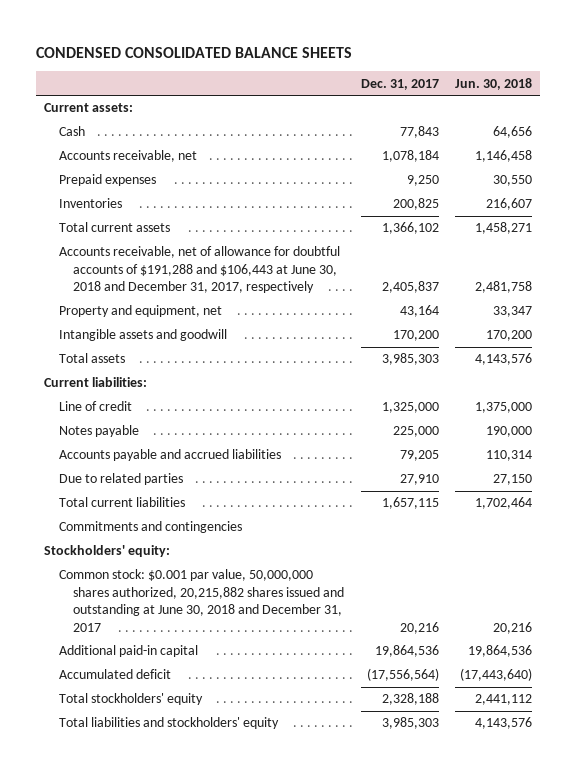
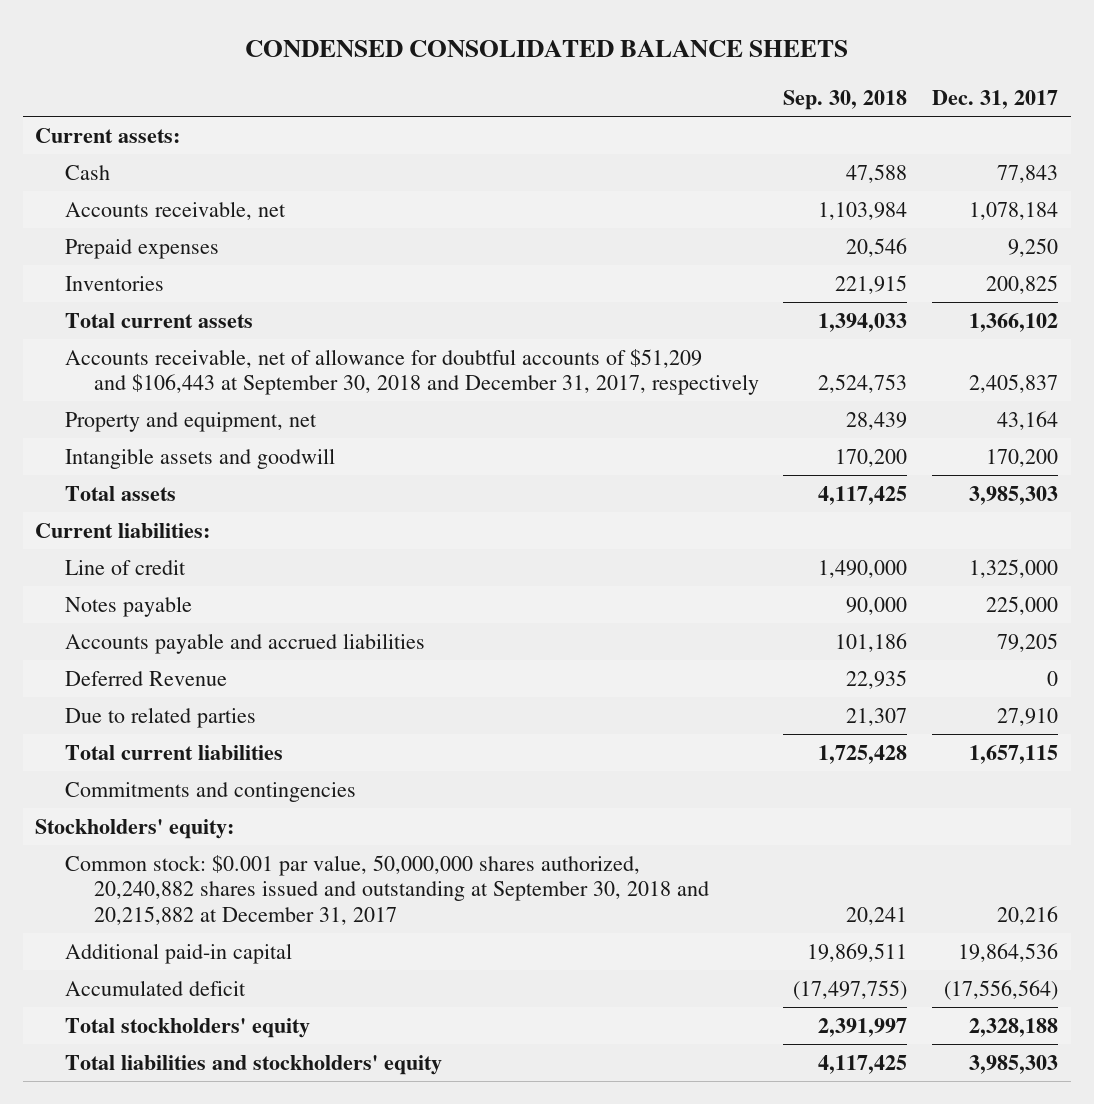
- | Dec. 31, 2017 | Jun. 30, 2018
+ | Sep. 30, 2018 | Dec. 31, 2017
- Accounts receivable, net of allowance for doubtful accounts of $191,288 and $106,443 at June 30, 2018 and December 31, 2017, respectively | 2,405,837 | 2,481,758
+ Accounts receivable, net of allowance for doubtful accounts of $51,209 and $106,443 at September 30, 2018 and December 31, 2017, respectively | 2,524,753 | 2,405,837
+ Deferred Revenue | 22,935 | 0
- Common stock: $0.001 par value, 50,000,000 shares authorized, 20,215,882 shares issued and outstanding at June 30, 2018 and December 31, 2017 | 20,216 | 20,216
+ Common stock: $0.001 par value, 50,000,000 shares authorized, 20,240,882 shares issued and outstanding at September 30, 2018 and 20,215,882 at December 31, 2017 | 20,241 | 20,216

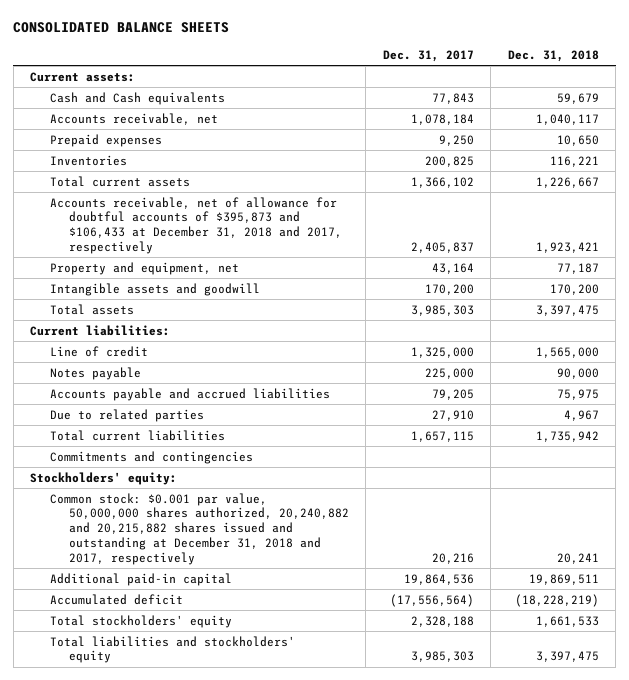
- CONDENSED CONSOLIDATED BALANCE SHEETS
+ CONSOLIDATED BALANCE SHEETS
- | Sep. 30, 2018 | Dec. 31, 2017
+ | Dec. 31, 2017 | Dec. 31, 2018
- Cash | 47,588 | 77,843
+ Cash and Cash equivalents | 77,843 | 59,679
- Accounts receivable, net of allowance for doubtful accounts of $51,209 and $106,443 at September 30, 2018 and December 31, 2017, respectively | 2,524,753 | 2,405,837
+ Accounts receivable, net of allowance for doubtful accounts of $395,873 and $106,433 at December 31, 2018 and 2017, respectively | 2,405,837 | 1,923,421
- Deferred Revenue | 22,935 | 0
- Common stock: $0.001 par value, 50,000,000 shares authorized, 20,240,882 shares issued and outstanding at September 30, 2018 and 20,215,882 at December 31, 2017 | 20,241 | 20,216
+ Common stock: $0.001 par value, 50,000,000 shares authorized, 20,240,882 and 20,215,882 shares issued and outstanding at December 31, 2018 and 2017, respectively | 20,216 | 20,241

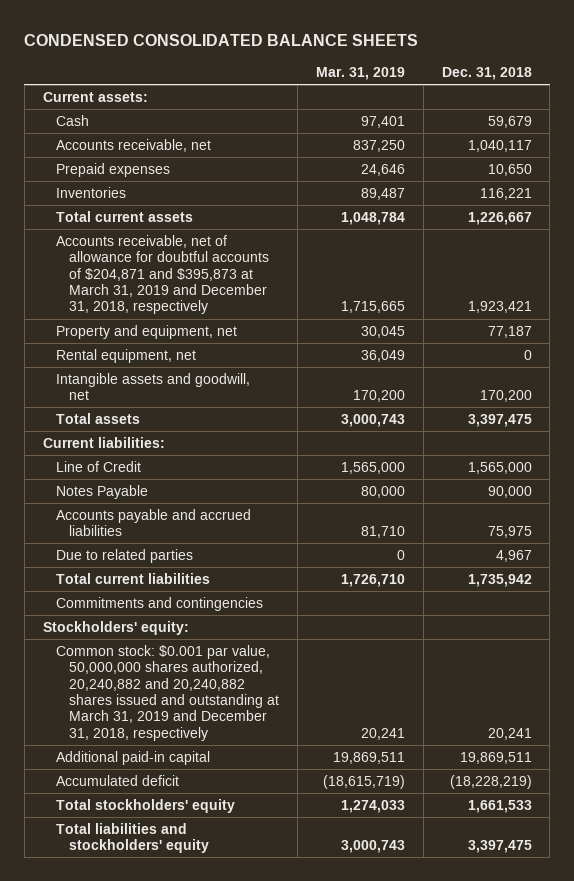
- CONSOLIDATED BALANCE SHEETS
+ CONDENSED CONSOLIDATED BALANCE SHEETS
- | Dec. 31, 2017 | Dec. 31, 2018
+ | Mar. 31, 2019 | Dec. 31, 2018
- Cash and Cash equivalents | 77,843 | 59,679
+ Cash | 97,401 | 59,679
- Accounts receivable, net of allowance for doubtful accounts of $395,873 and $106,433 at December 31, 2018 and 2017, respectively | 2,405,837 | 1,923,421
+ Accounts receivable, net of allowance for doubtful accounts of $204,871 and $395,873 at March 31, 2019 and December 31, 2018, respectively | 1,715,665 | 1,923,421
- Intangible assets and goodwill | 170,200 | 170,200
+ Rental equipment, net | 36,049 | 0
+ Intangible assets and goodwill, net | 170,200 | 170,200
- Line of credit | 1,325,000 | 1,565,000
- Notes payable | 225,000 | 90,000
+ Line of Credit | 1,565,000 | 1,565,000
+ Notes Payable | 80,000 | 90,000
- Common stock: $0.001 par value, 50,000,000 shares authorized, 20,240,882 and 20,215,882 shares issued and outstanding at December 31, 2018 and 2017, respectively | 20,216 | 20,241
+ Common stock: $0.001 par value, 50,000,000 shares authorized, 20,240,882 and 20,240,882 shares issued and outstanding at March 31, 2019 and December 31, 2018, respectively | 20,241 | 20,241

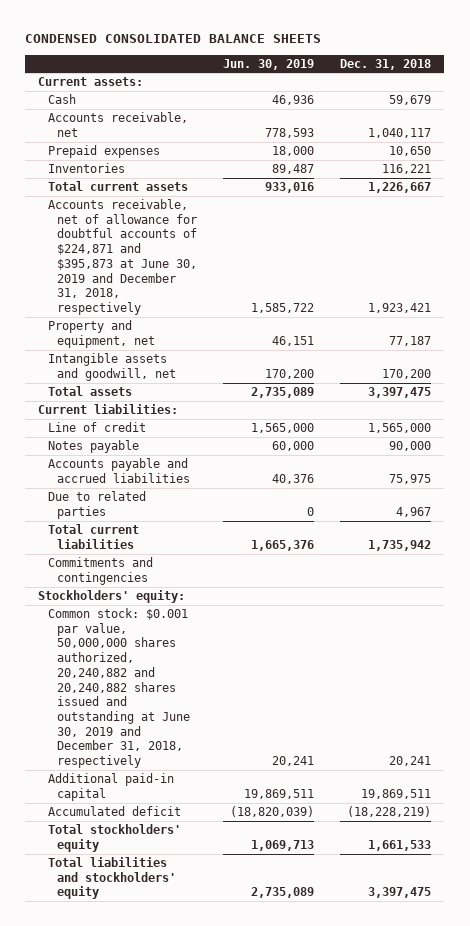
- | Mar. 31, 2019 | Dec. 31, 2018
+ | Jun. 30, 2019 | Dec. 31, 2018
- Accounts receivable, net of allowance for doubtful accounts of $204,871 and $395,873 at March 31, 2019 and December 31, 2018, respectively | 1,715,665 | 1,923,421
+ Accounts receivable, net of allowance for doubtful accounts of $224,871 and $395,873 at June 30, 2019 and December 31, 2018, respectively | 1,585,722 | 1,923,421
- Rental equipment, net | 36,049 | 0
- Line of Credit | 1,565,000 | 1,565,000
- Notes Payable | 80,000 | 90,000
+ Line of credit | 1,565,000 | 1,565,000
+ Notes payable | 60,000 | 90,000
- Common stock: $0.001 par value, 50,000,000 shares authorized, 20,240,882 and 20,240,882 shares issued and outstanding at March 31, 2019 and December 31, 2018, respectively | 20,241 | 20,241
+ Common stock: $0.001 par value, 50,000,000 shares authorized, 20,240,882 and 20,240,882 shares issued and outstanding at June 30, 2019 and December 31, 2018, respectively | 20,241 | 20,241

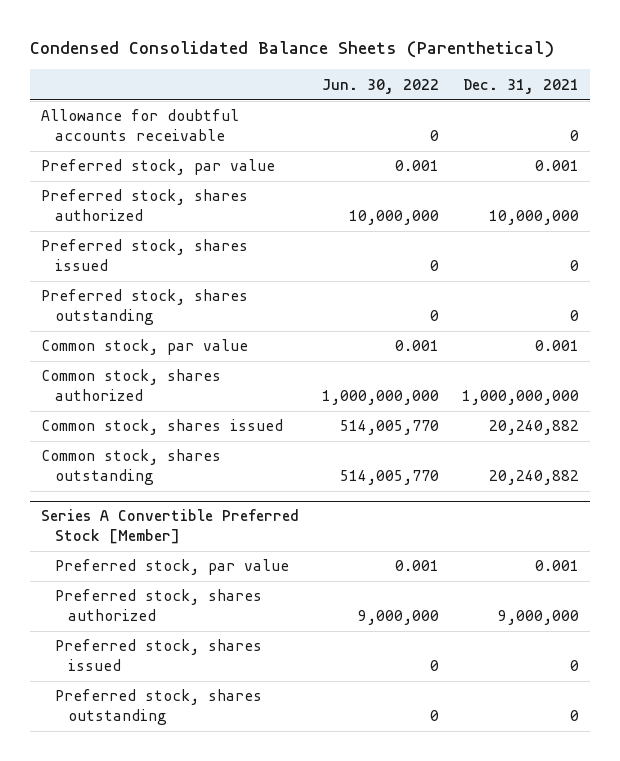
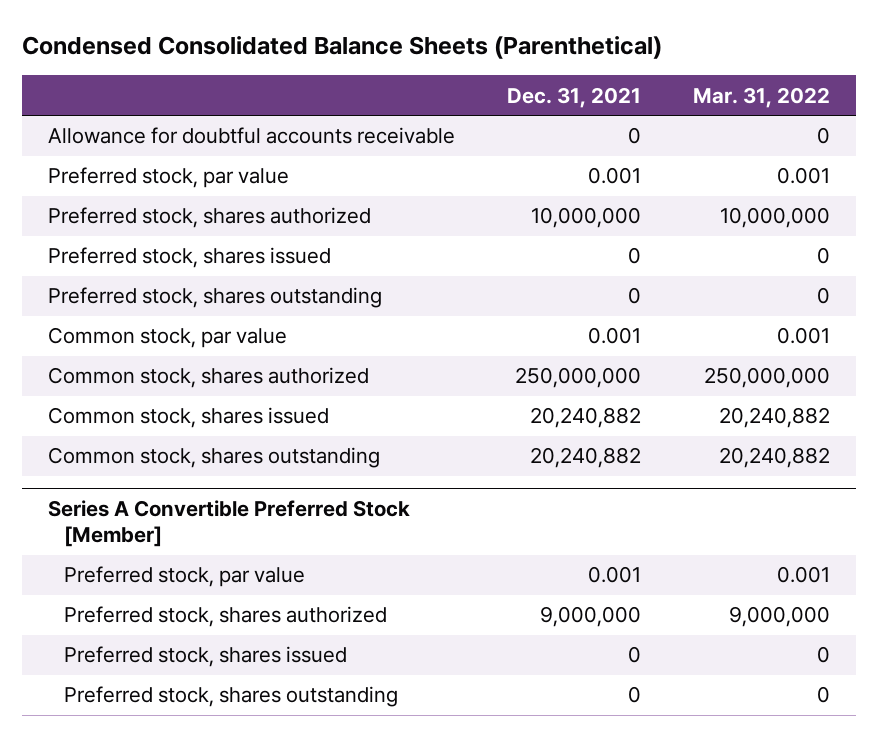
- | Jun. 30, 2022 | Dec. 31, 2021
+ | Dec. 31, 2021 | Mar. 31, 2022
- Common stock, shares authorized | 1,000,000,000 | 1,000,000,000
+ Common stock, shares authorized | 250,000,000 | 250,000,000

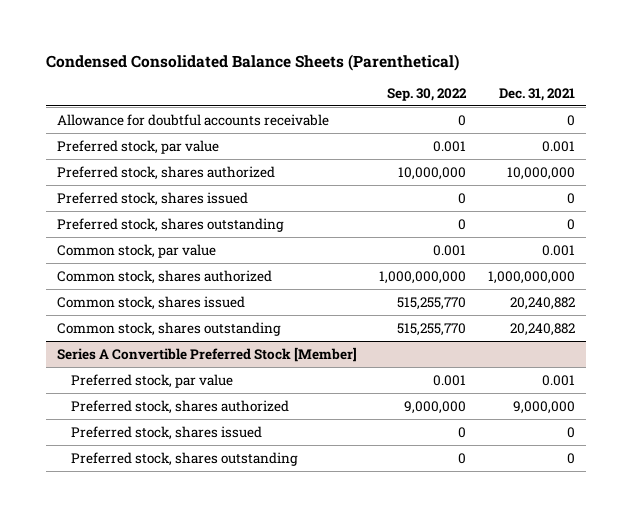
- | Dec. 31, 2021 | Mar. 31, 2022
+ | Sep. 30, 2022 | Dec. 31, 2021
- Common stock, shares authorized | 250,000,000 | 250,000,000
+ Common stock, shares authorized | 1,000,000,000 | 1,000,000,000

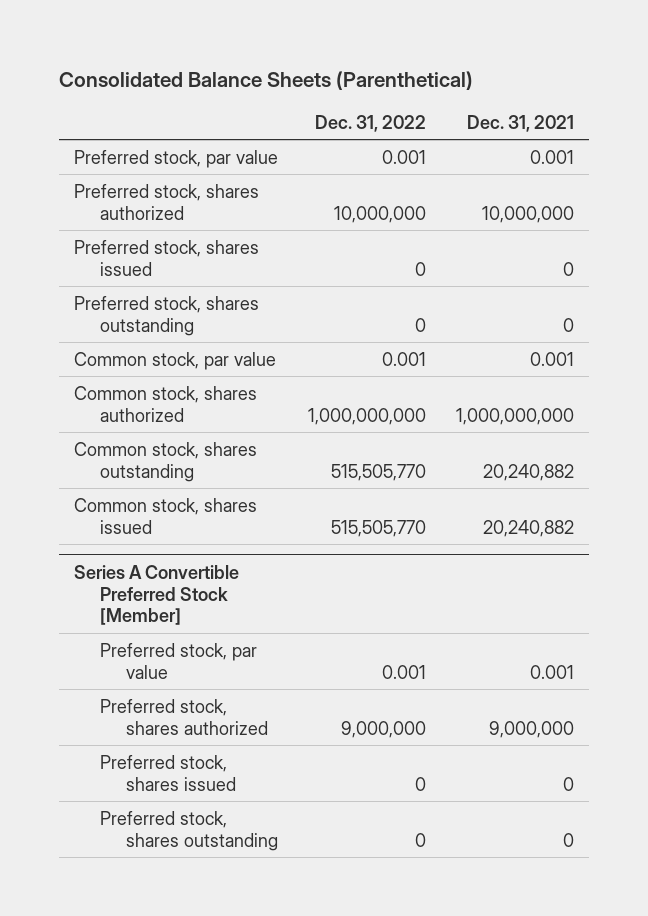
- Condensed Consolidated Balance Sheets (Parenthetical)
+ Consolidated Balance Sheets (Parenthetical)
- | Sep. 30, 2022 | Dec. 31, 2021
+ | Dec. 31, 2022 | Dec. 31, 2021
- Allowance for doubtful accounts receivable | 0 | 0
moved down: Common stock, shares issued | 515,505,770 | 20,240,882

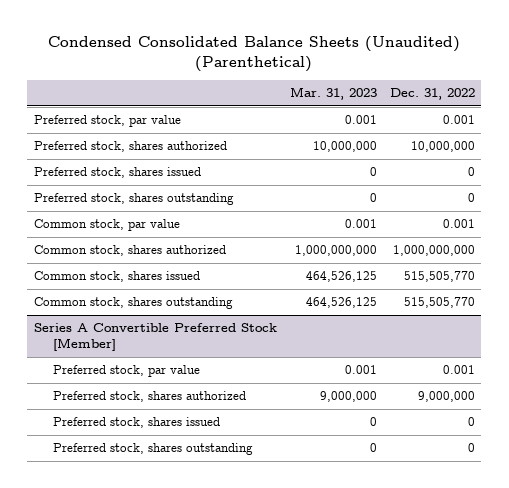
- Consolidated Balance Sheets (Parenthetical)
+ Condensed Consolidated Balance Sheets (Unaudited) (Parenthetical)
- | Dec. 31, 2022 | Dec. 31, 2021
+ | Mar. 31, 2023 | Dec. 31, 2022
moved down: Common stock, shares outstanding | 464,526,125 | 515,505,770

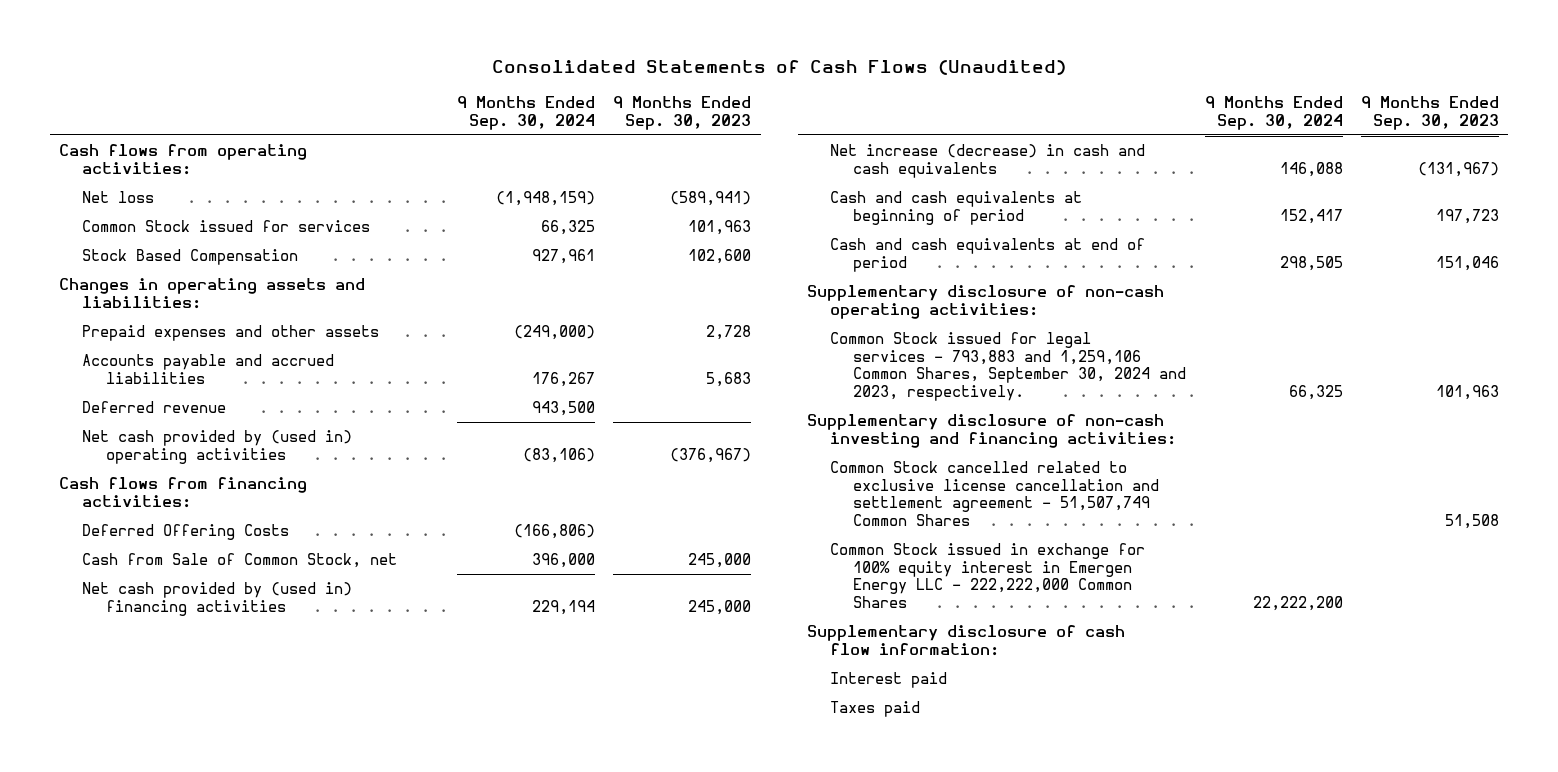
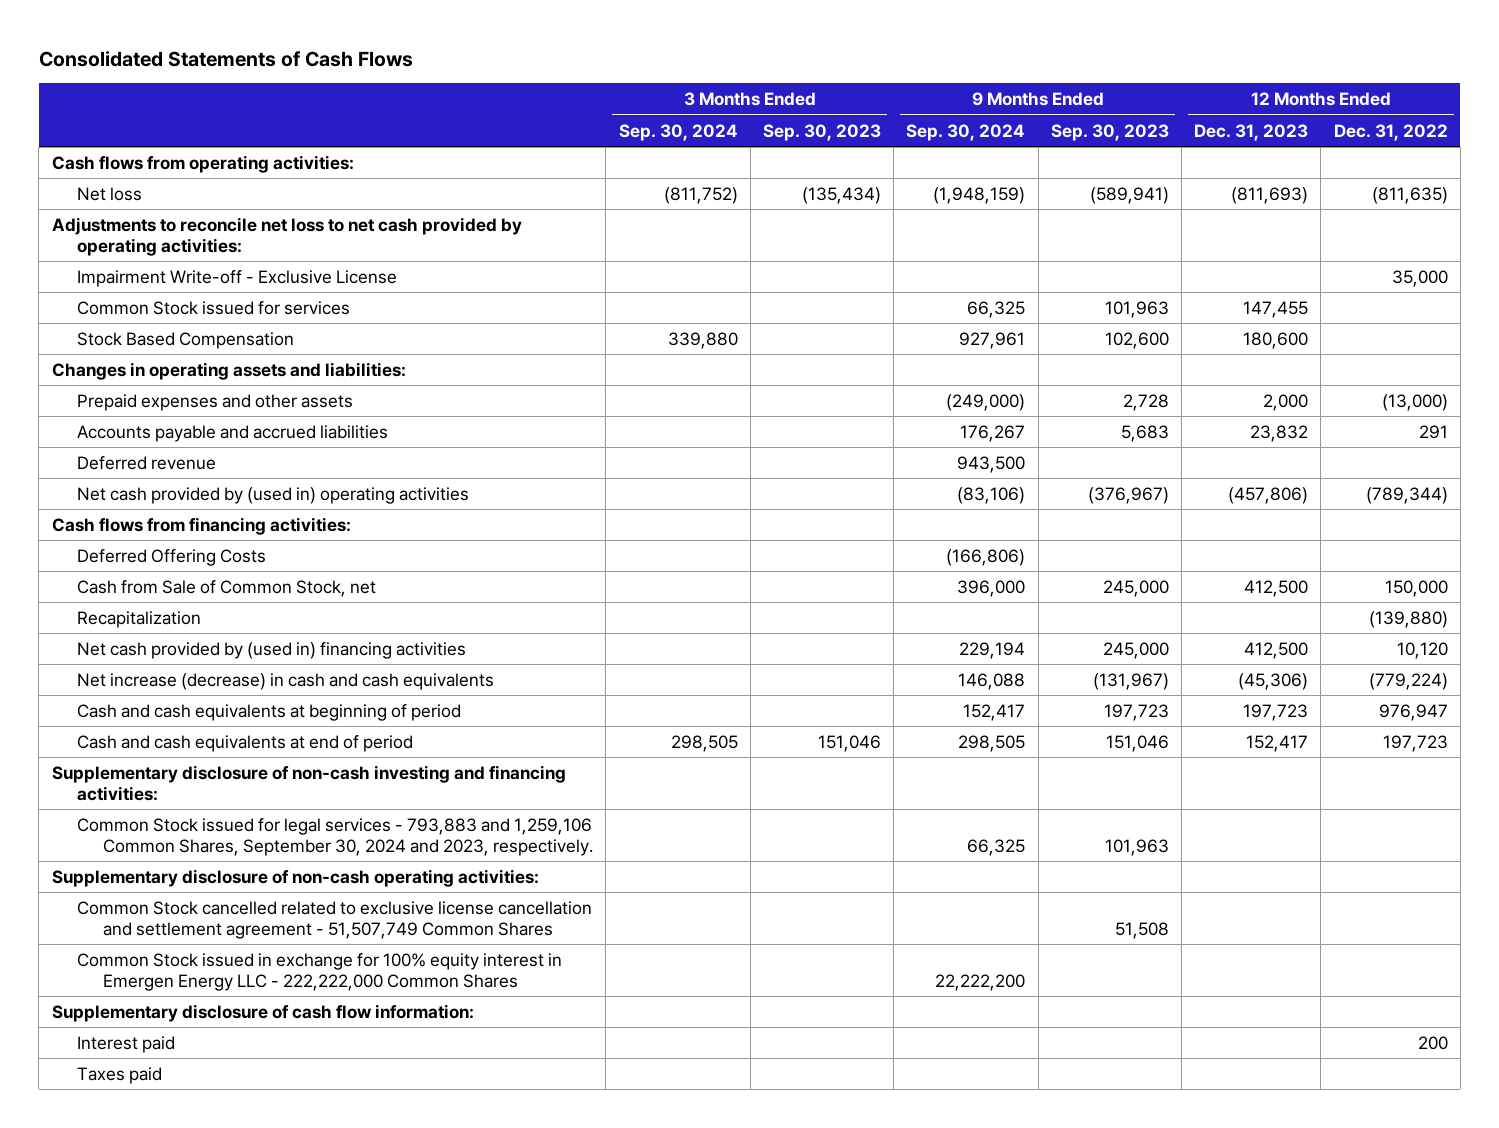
- Consolidated Statements of Cash Flows (Unaudited)
+ Consolidated Statements of Cash Flows
- | 9 Months Ended Sep. 30, 2024 | 9 Months Ended Sep. 30, 2023
+ | 3 Months Ended Sep. 30, 2024 | 3 Months Ended Sep. 30, 2023 | 9 Months Ended Sep. 30, 2024 | 9 Months Ended Sep. 30, 2023 | 12 Months Ended Dec. 31, 2023 | 12 Months Ended Dec. 31, 2022
+ Adjustments to reconcile net loss to net cash provided by operating activities:
+ Impairment Write-off - Exclusive License | | | | | | 35,000
+ Recapitalization | | | | | | (139,880)
moved down: Common Stock issued for legal services - 793,883 and 1,259,106 Common Shares, September 30, 2024 and 2023, respectively. | | | 66,325 | 101,963 | |
moved down: Supplementary disclosure of non-cash operating activities:

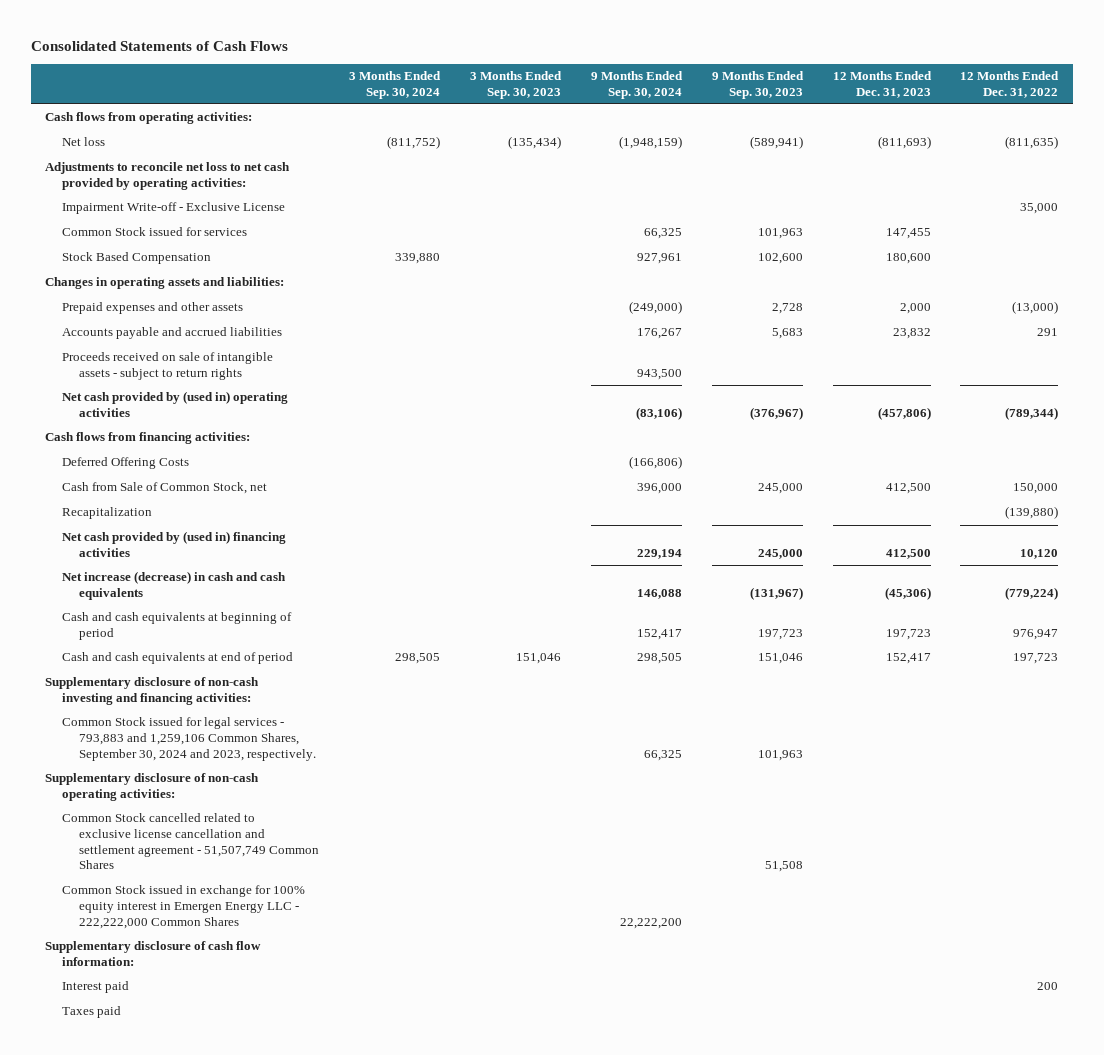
- Deferred revenue | | | 943,500 | | |
+ Proceeds received on sale of intangible assets - subject to return rights | | | 943,500 | | |

